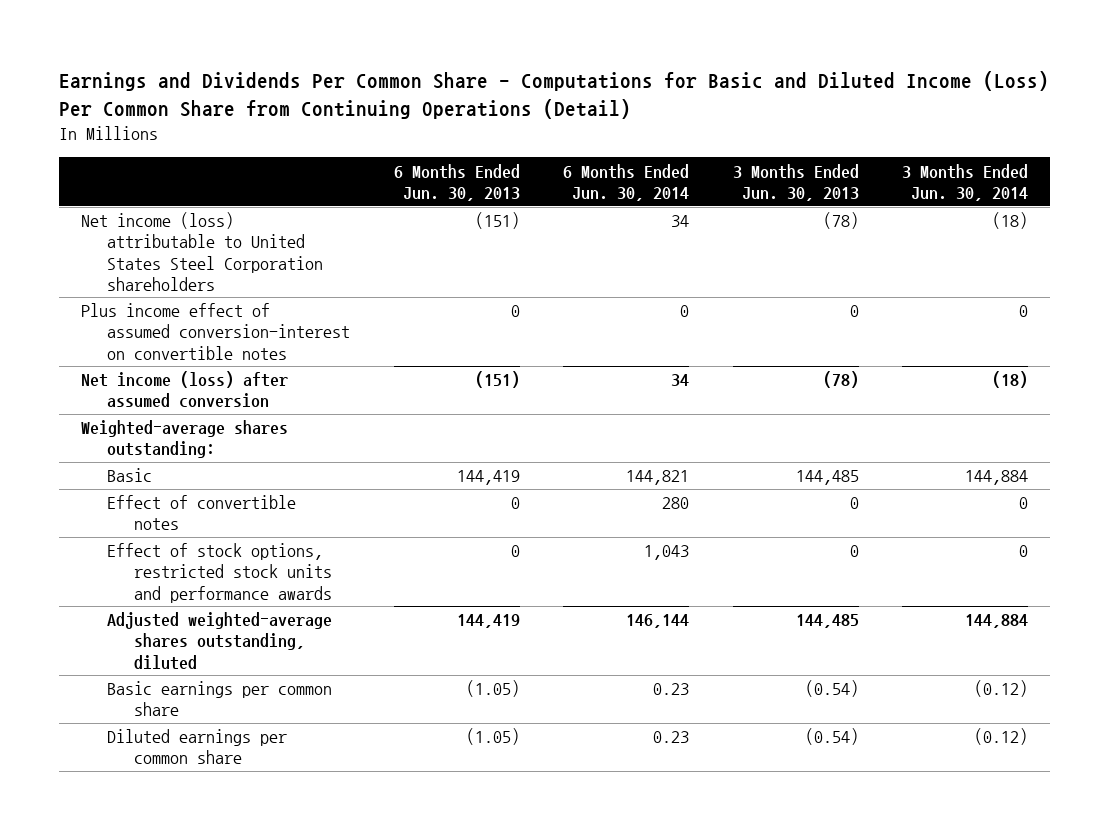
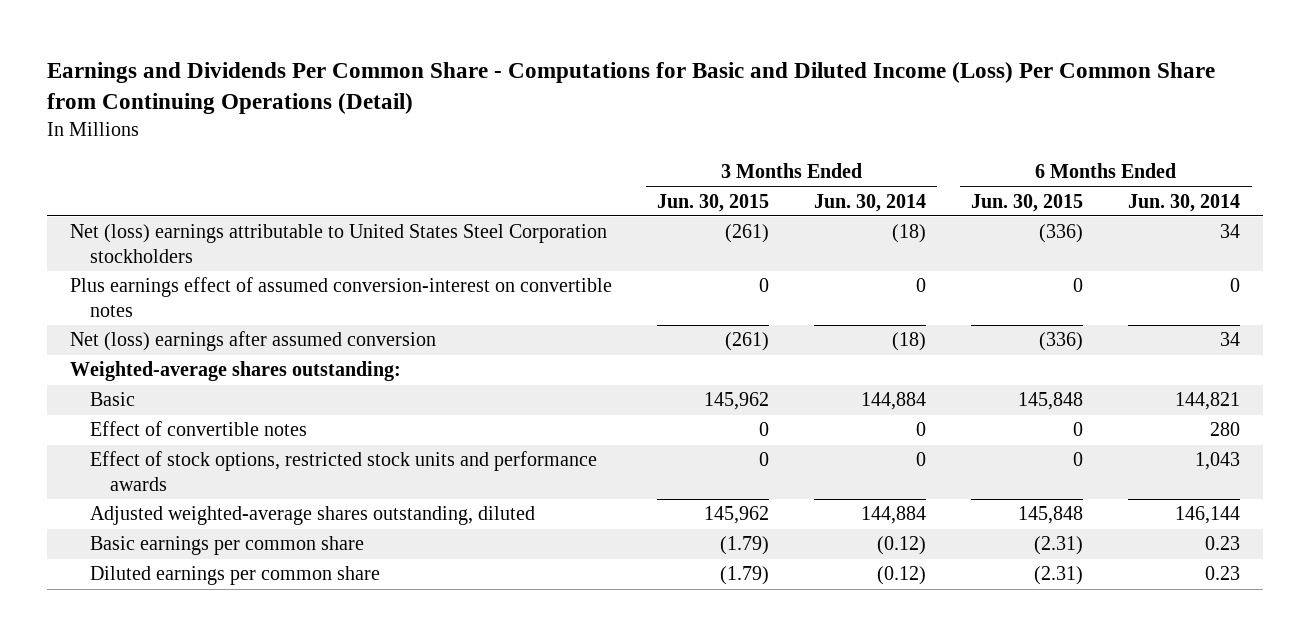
- | 6 Months Ended Jun. 30, 2013 | 6 Months Ended Jun. 30, 2014 | 3 Months Ended Jun. 30, 2013 | 3 Months Ended Jun. 30, 2014
+ | 3 Months Ended Jun. 30, 2015 | 3 Months Ended Jun. 30, 2014 | 6 Months Ended Jun. 30, 2015 | 6 Months Ended Jun. 30, 2014
- Net income (loss) attributable to United States Steel Corporation shareholders | (151) | 34 | (78) | (18)
- Plus income effect of assumed conversion-interest on convertible notes | 0 | 0 | 0 | 0
- Net income (loss) after assumed conversion | (151) | 34 | (78) | (18)
+ Net (loss) earnings attributable to United States Steel Corporation stockholders | (261) | (18) | (336) | 34
+ Plus earnings effect of assumed conversion-interest on convertible notes | 0 | 0 | 0 | 0
+ Net (loss) earnings after assumed conversion | (261) | (18) | (336) | 34

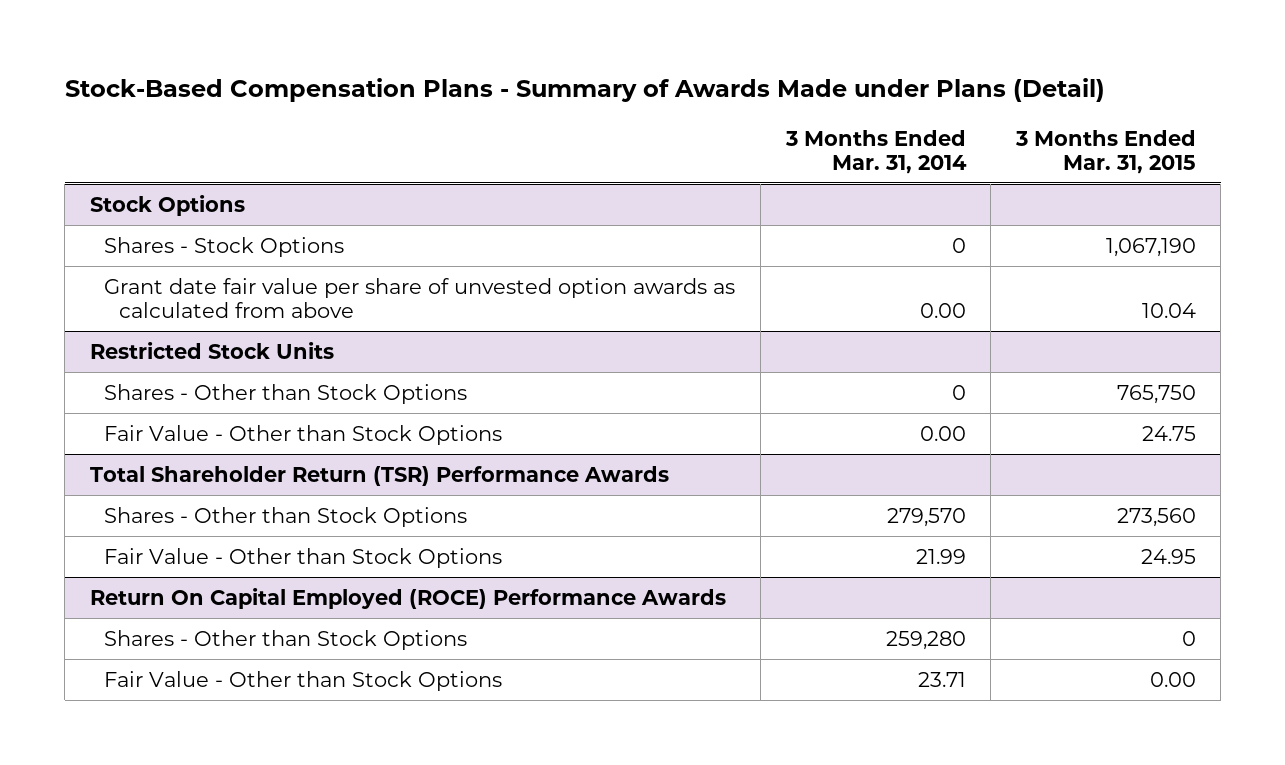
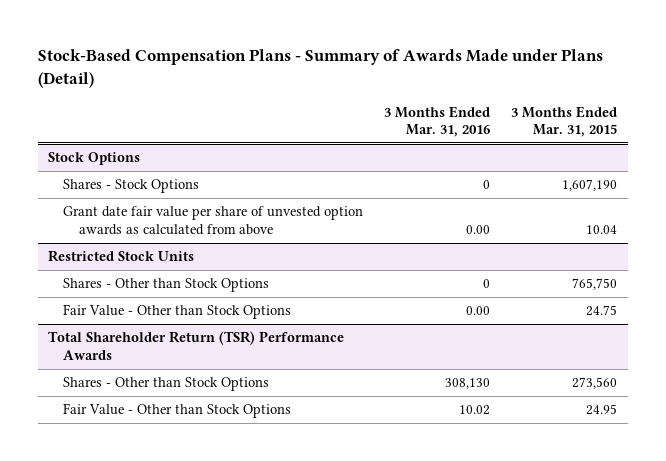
- | 3 Months Ended Mar. 31, 2014 | 3 Months Ended Mar. 31, 2015
+ | 3 Months Ended Mar. 31, 2016 | 3 Months Ended Mar. 31, 2015
@ Stock Options
- Shares - Stock Options | 0 | 1,067,190
+ Shares - Stock Options | 0 | 1,607,190
- Return On Capital Employed (ROCE) Performance Awards
- Shares - Other than Stock Options | 259,280 | 0
- Fair Value - Other than Stock Options | 23.71 | 0.00

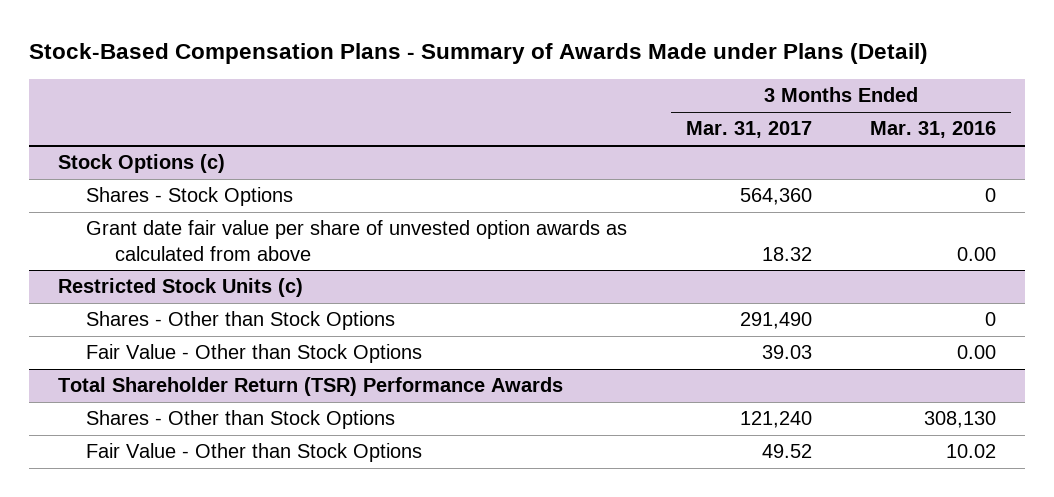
- | 3 Months Ended Mar. 31, 2016 | 3 Months Ended Mar. 31, 2015
+ | 3 Months Ended Mar. 31, 2017 | 3 Months Ended Mar. 31, 2016
- Stock Options
+ Stock Options (c)
- Restricted Stock Units
+ Restricted Stock Units (c)

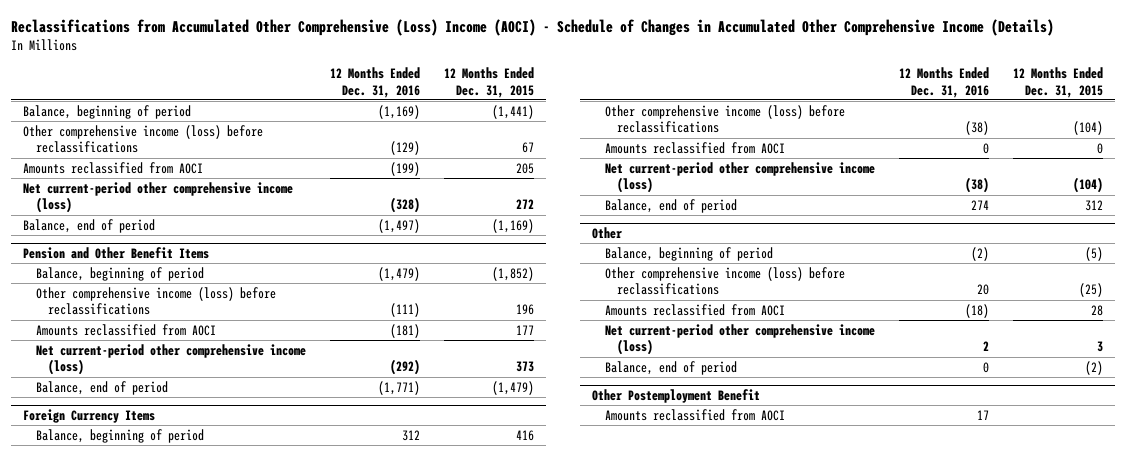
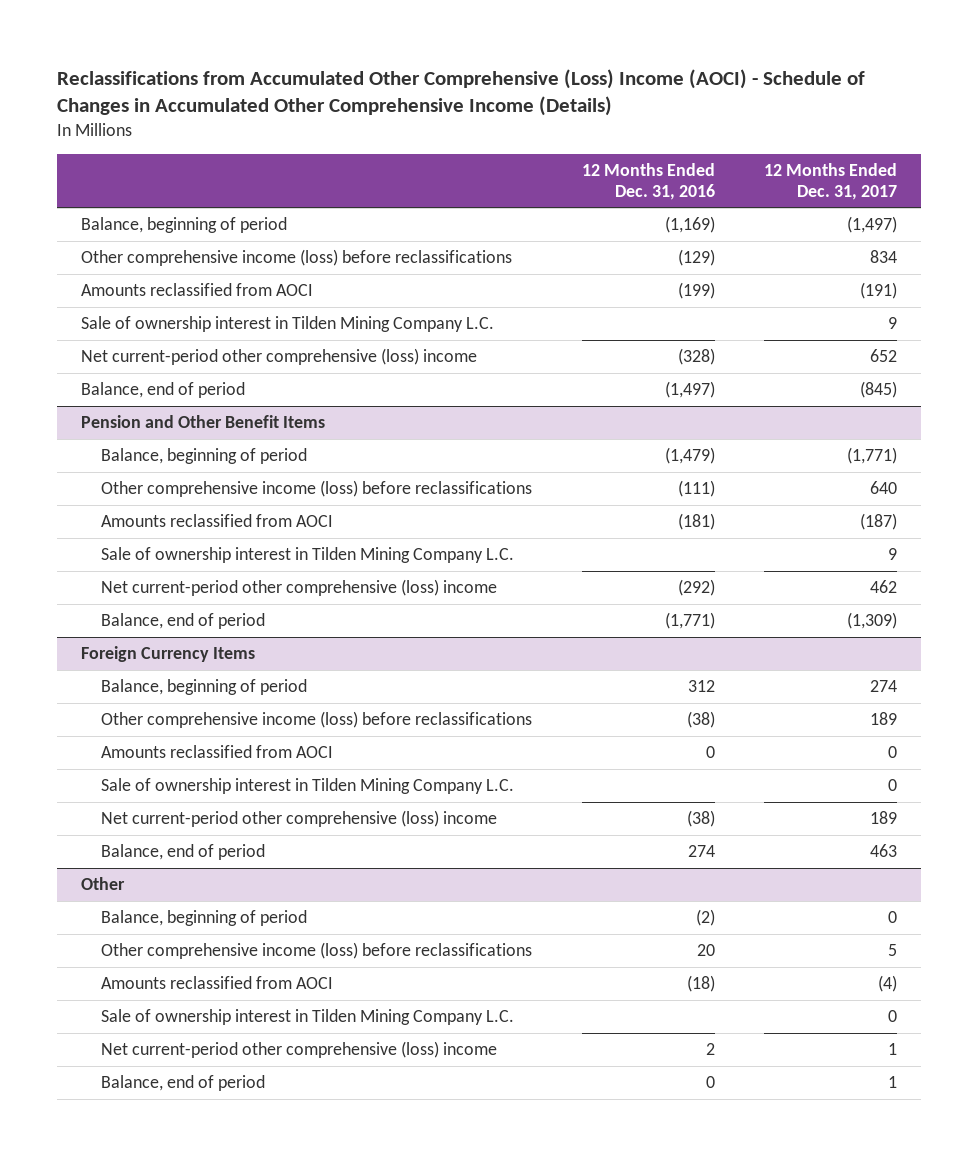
- | 12 Months Ended Dec. 31, 2016 | 12 Months Ended Dec. 31, 2015
+ | 12 Months Ended Dec. 31, 2016 | 12 Months Ended Dec. 31, 2017
- Net current-period other comprehensive income (loss) | (328) | 272
+ Sale of ownership interest in Tilden Mining Company L.C. | | 9
+ Net current-period other comprehensive (loss) income | (328) | 652
@ Pension and Other Benefit Items
- Net current-period other comprehensive income (loss) | (292) | 373
+ Sale of ownership interest in Tilden Mining Company L.C. | | 9
+ Net current-period other comprehensive (loss) income | (292) | 462
@ Foreign Currency Items
- Net current-period other comprehensive income (loss) | (38) | (104)
+ Sale of ownership interest in Tilden Mining Company L.C. | | 0
+ Net current-period other comprehensive (loss) income | (38) | 189
@ Other
- Net current-period other comprehensive income (loss) | 2 | 3
+ Sale of ownership interest in Tilden Mining Company L.C. | | 0
+ Net current-period other comprehensive (loss) income | 2 | 1
- Other Postemployment Benefit
- Amounts reclassified from AOCI | 17 |

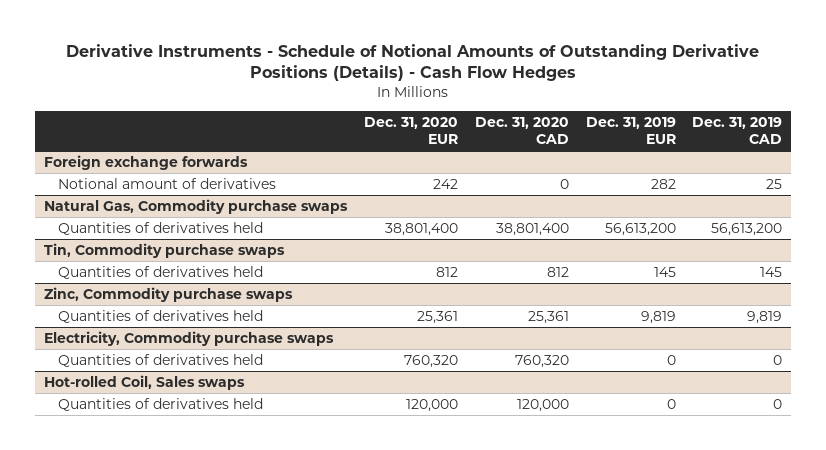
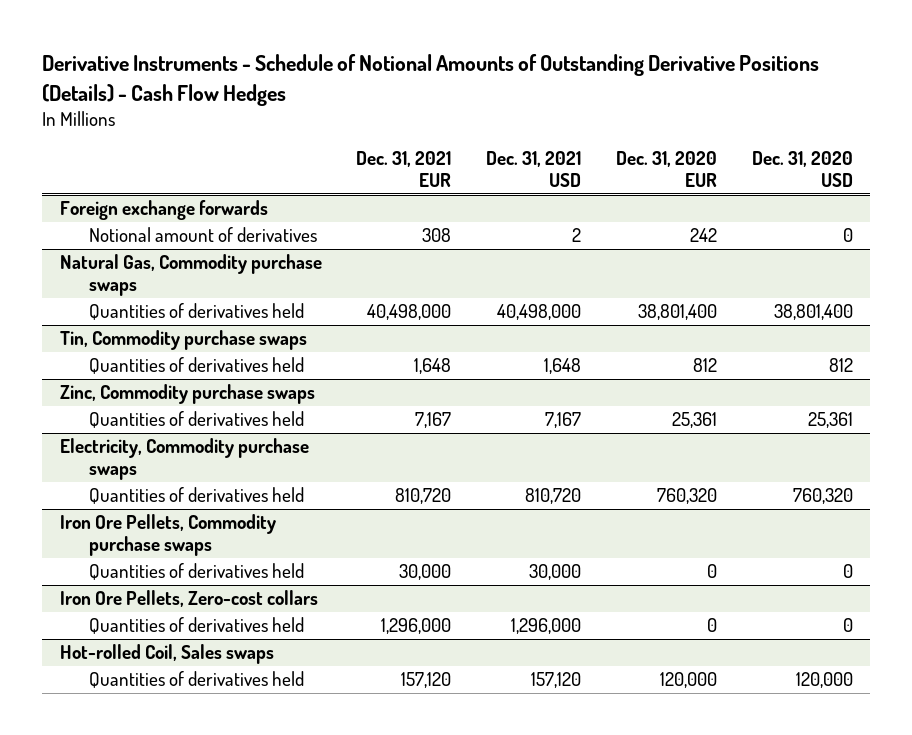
- | Dec. 31, 2020 EUR | Dec. 31, 2020 CAD | Dec. 31, 2019 EUR | Dec. 31, 2019 CAD
+ | Dec. 31, 2021 EUR | Dec. 31, 2021 USD | Dec. 31, 2020 EUR | Dec. 31, 2020 USD
+ Iron Ore Pellets, Commodity purchase swaps
+ Quantities of derivatives held | 30,000 | 30,000 | 0 | 0
+ Iron Ore Pellets, Zero-cost collars
+ Quantities of derivatives held | 1,296,000 | 1,296,000 | 0 | 0

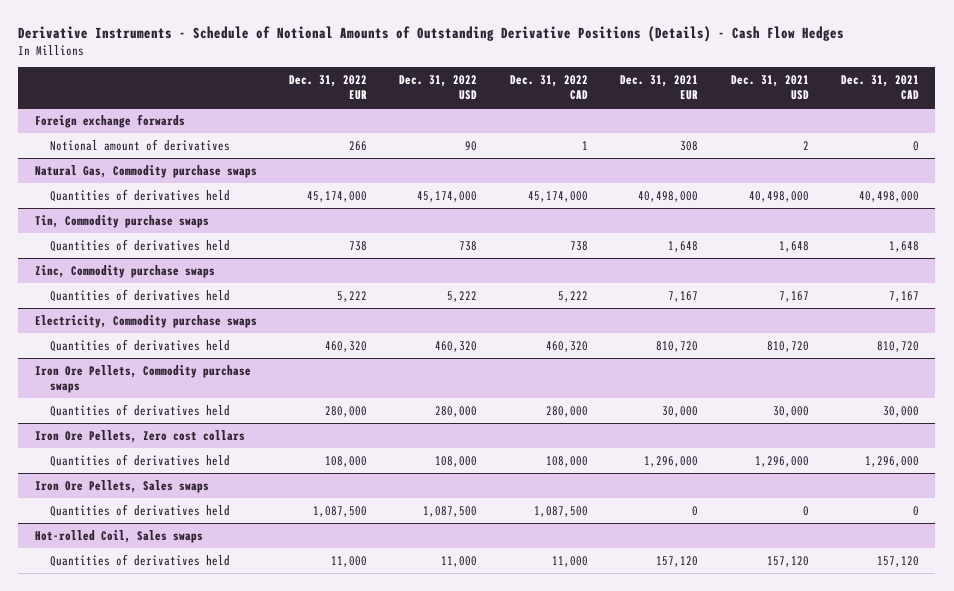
- | Dec. 31, 2021 EUR | Dec. 31, 2021 USD | Dec. 31, 2020 EUR | Dec. 31, 2020 USD
+ | Dec. 31, 2022 EUR | Dec. 31, 2022 USD | Dec. 31, 2022 CAD | Dec. 31, 2021 EUR | Dec. 31, 2021 USD | Dec. 31, 2021 CAD
- Iron Ore Pellets, Zero-cost collars
+ Iron Ore Pellets, Zero cost collars
+ Iron Ore Pellets, Sales swaps
+ Quantities of derivatives held | 1,087,500 | 1,087,500 | 1,087,500 | 0 | 0 | 0

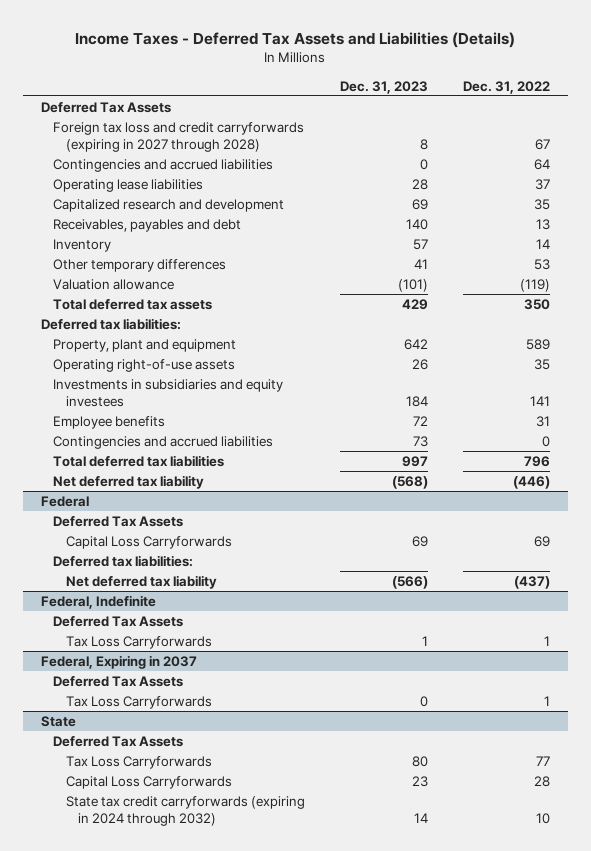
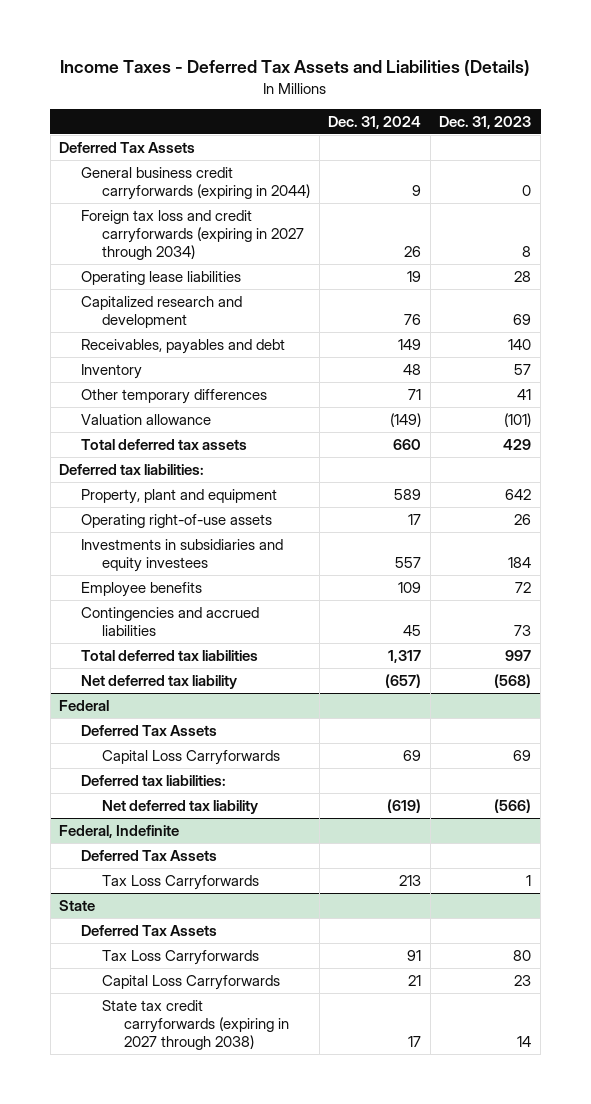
- | Dec. 31, 2023 | Dec. 31, 2022
+ | Dec. 31, 2024 | Dec. 31, 2023
- Foreign tax loss and credit carryforwards (expiring in 2027 through 2028) | 8 | 67
- Contingencies and accrued liabilities | 0 | 64
+ General business credit carryforwards (expiring in 2044) | 9 | 0
+ Foreign tax loss and credit carryforwards (expiring in 2027 through 2034) | 26 | 8
- Federal, Expiring in 2037
- Deferred Tax Assets
- Tax Loss Carryforwards | 0 | 1
@ State
- State tax credit carryforwards (expiring in 2024 through 2032) | 14 | 10
+ State tax credit carryforwards (expiring in 2027 through 2038) | 17 | 14

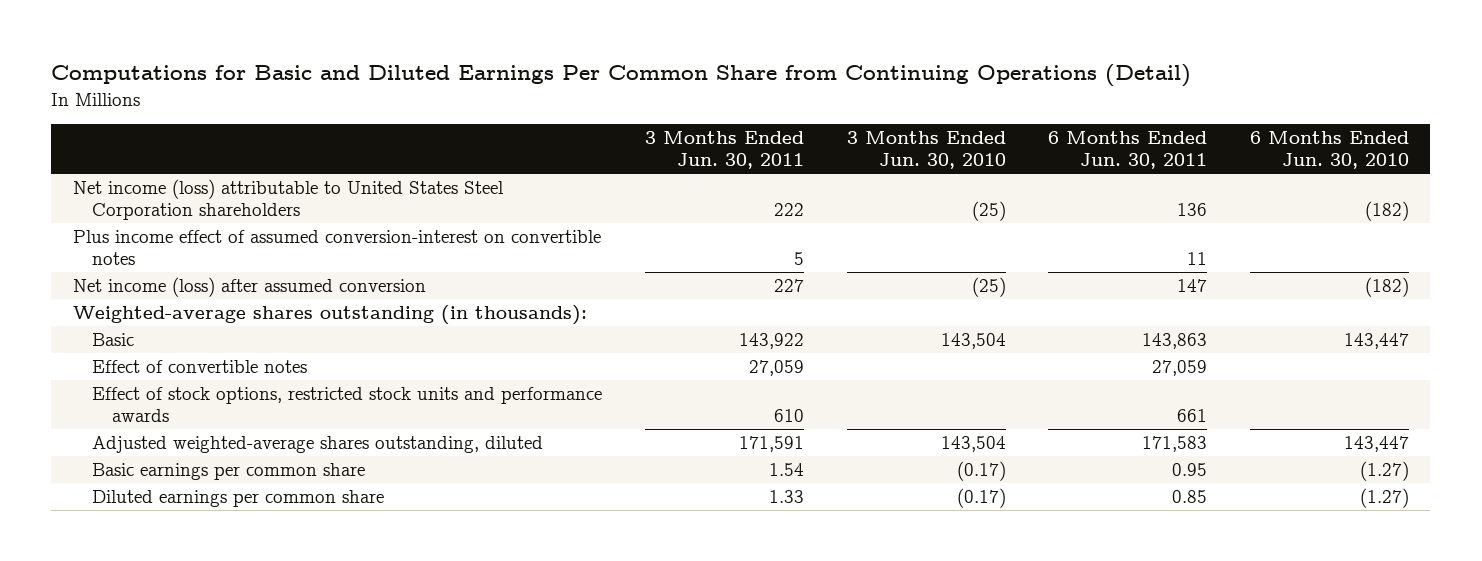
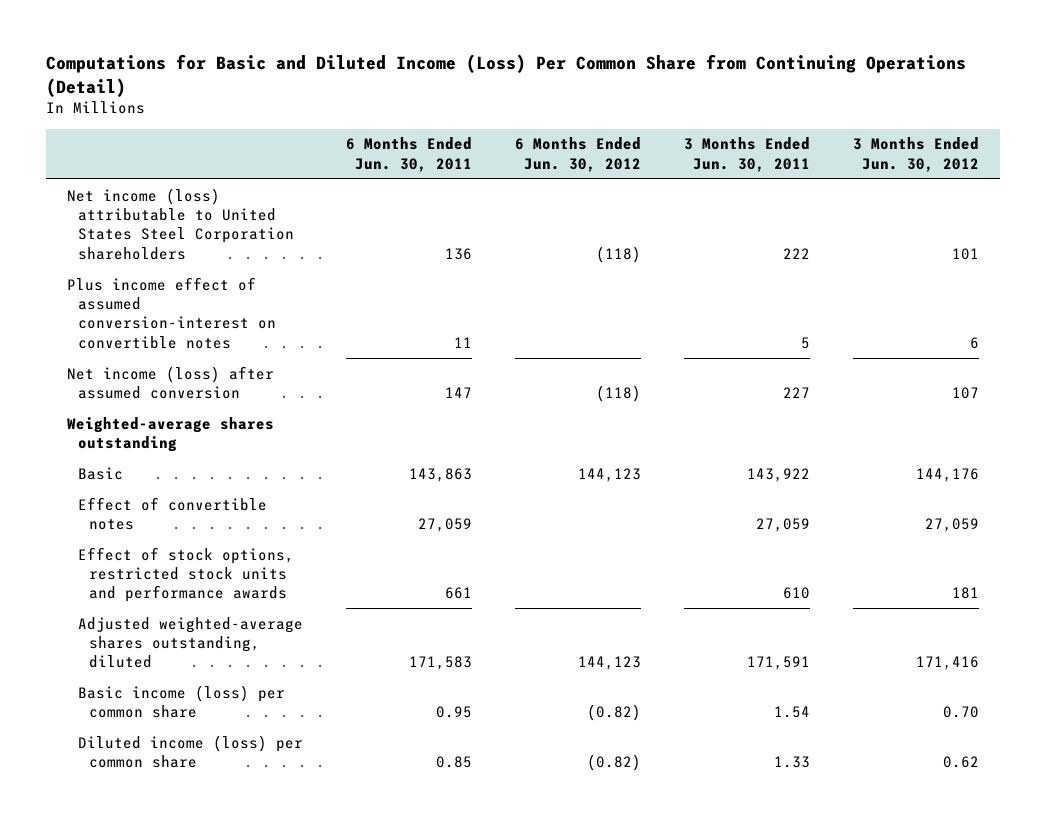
- Computations for Basic and Diluted Earnings Per Common Share from Continuing Operations (Detail)
+ Computations for Basic and Diluted Income (Loss) Per Common Share from Continuing Operations (Detail)
- | 3 Months Ended Jun. 30, 2011 | 3 Months Ended Jun. 30, 2010 | 6 Months Ended Jun. 30, 2011 | 6 Months Ended Jun. 30, 2010
+ | 6 Months Ended Jun. 30, 2011 | 6 Months Ended Jun. 30, 2012 | 3 Months Ended Jun. 30, 2011 | 3 Months Ended Jun. 30, 2012
- Weighted-average shares outstanding (in thousands):
+ Weighted-average shares outstanding
- Basic earnings per common share | 1.54 | (0.17) | 0.95 | (1.27)
- Diluted earnings per common share | 1.33 | (0.17) | 0.85 | (1.27)
+ Basic income (loss) per common share | 0.95 | (0.82) | 1.54 | 0.70
+ Diluted income (loss) per common share | 0.85 | (0.82) | 1.33 | 0.62

